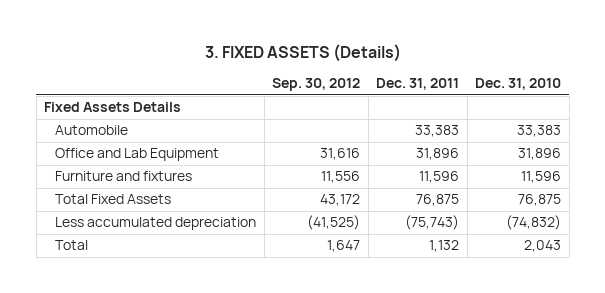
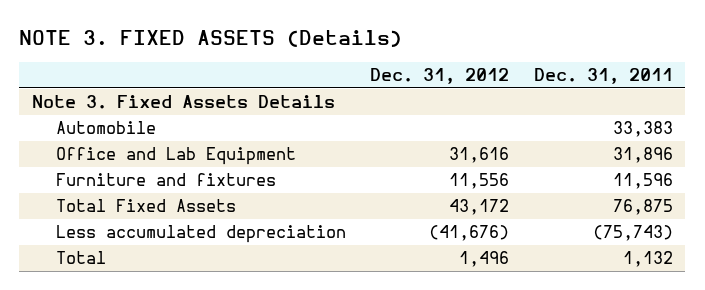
- 3. FIXED ASSETS (Details)
+ NOTE 3. FIXED ASSETS (Details)
- | Sep. 30, 2012 | Dec. 31, 2011 | Dec. 31, 2010
+ | Dec. 31, 2012 | Dec. 31, 2011
- Fixed Assets Details
+ Note 3. Fixed Assets Details

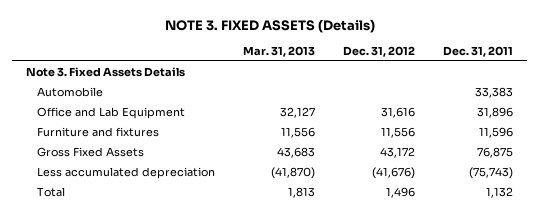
- | Dec. 31, 2012 | Dec. 31, 2011
+ | Mar. 31, 2013 | Dec. 31, 2012 | Dec. 31, 2011
- Total Fixed Assets | 43,172 | 76,875
+ Gross Fixed Assets | 43,683 | 43,172 | 76,875

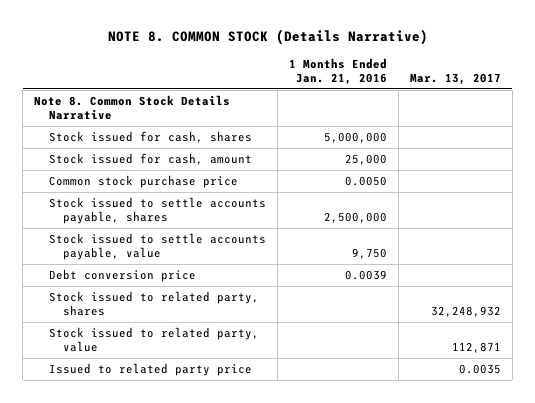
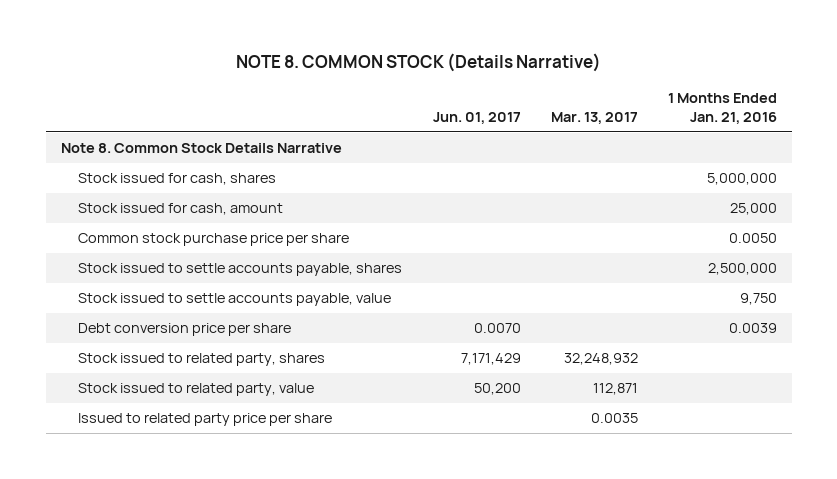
- | 1 Months Ended Jan. 21, 2016 | Mar. 13, 2017
+ | Jun. 01, 2017 | Mar. 13, 2017 | 1 Months Ended Jan. 21, 2016
- Common stock purchase price | 0.0050 |
+ Common stock purchase price per share | | | 0.0050
- Debt conversion price | 0.0039 |
+ Debt conversion price per share | 0.0070 | | 0.0039
- Issued to related party price | | 0.0035
+ Issued to related party price per share | | 0.0035 |

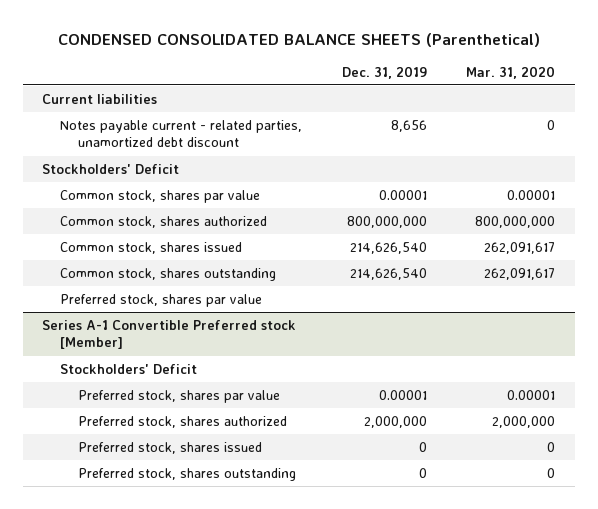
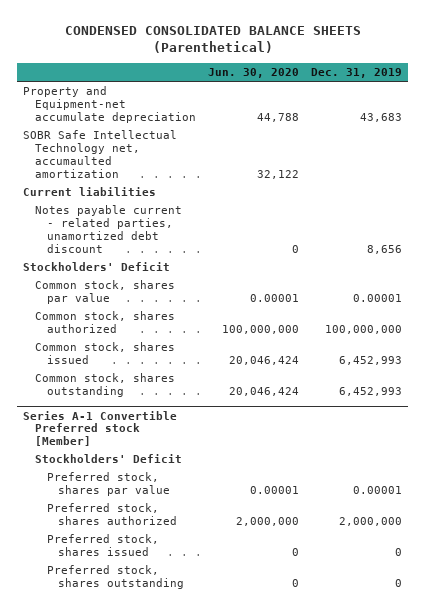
- | Dec. 31, 2019 | Mar. 31, 2020
+ | Jun. 30, 2020 | Dec. 31, 2019
+ Property and Equipment-net accumulate depreciation | 44,788 | 43,683
+ SOBR Safe Intellectual Technology net, accumaulted amortization | 32,122 |
- Common stock, shares authorized | 800,000,000 | 800,000,000
- Common stock, shares issued | 214,626,540 | 262,091,617
- Common stock, shares outstanding | 214,626,540 | 262,091,617
- Preferred stock, shares par value
+ Common stock, shares authorized | 100,000,000 | 100,000,000
+ Common stock, shares issued | 20,046,424 | 6,452,993
+ Common stock, shares outstanding | 20,046,424 | 6,452,993

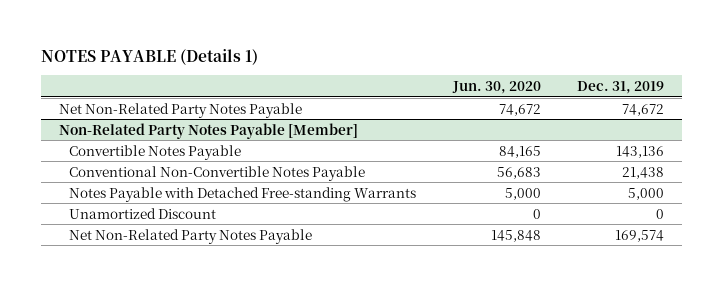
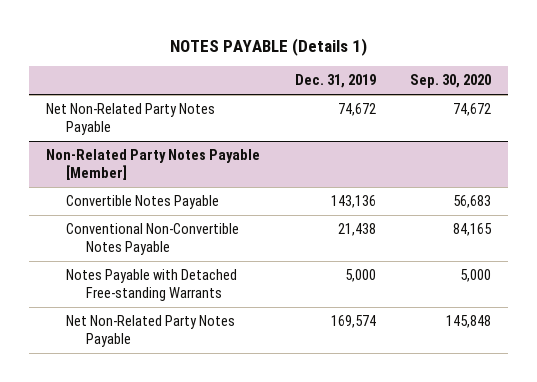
- | Jun. 30, 2020 | Dec. 31, 2019
+ | Dec. 31, 2019 | Sep. 30, 2020
@ Non-Related Party Notes Payable [Member]
- Unamortized Discount | 0 | 0

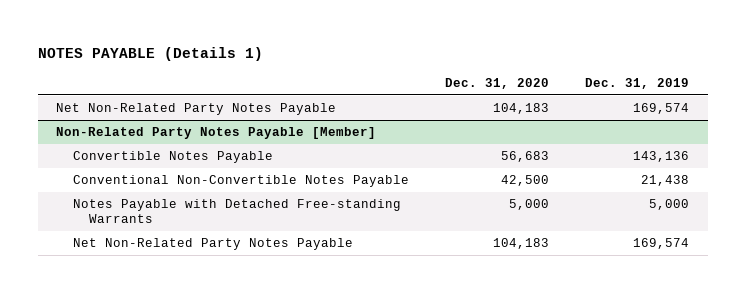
- | Dec. 31, 2019 | Sep. 30, 2020
+ | Dec. 31, 2020 | Dec. 31, 2019
- Net Non-Related Party Notes Payable | 74,672 | 74,672
+ Net Non-Related Party Notes Payable | 104,183 | 169,574

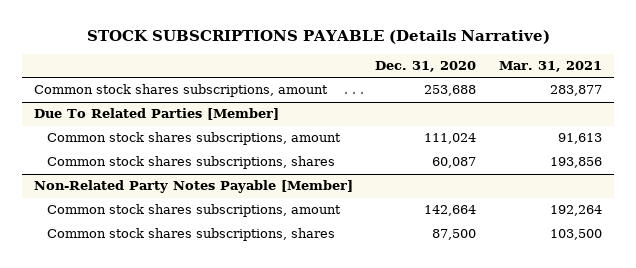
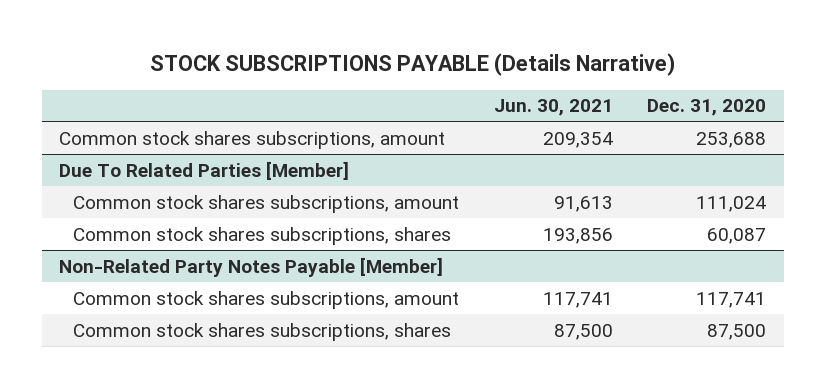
- | Dec. 31, 2020 | Mar. 31, 2021
+ | Jun. 30, 2021 | Dec. 31, 2020
@ Non-Related Party Notes Payable [Member]
- Common stock shares subscriptions, amount | 142,664 | 192,264
+ Common stock shares subscriptions, amount | 117,741 | 117,741

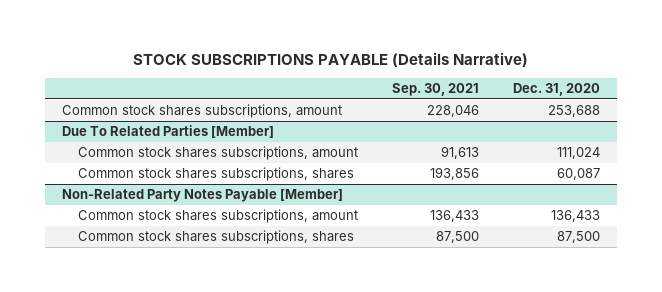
- | Jun. 30, 2021 | Dec. 31, 2020
+ | Sep. 30, 2021 | Dec. 31, 2020
@ Non-Related Party Notes Payable [Member]
- Common stock shares subscriptions, amount | 117,741 | 117,741
+ Common stock shares subscriptions, amount | 136,433 | 136,433

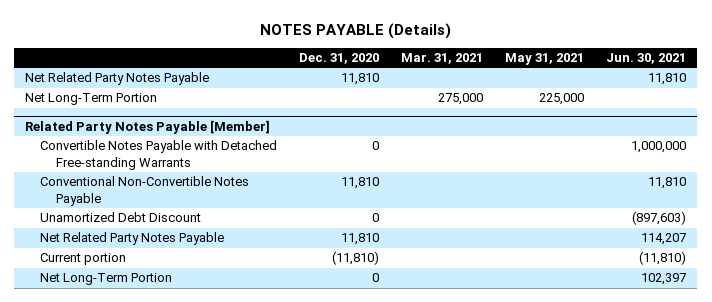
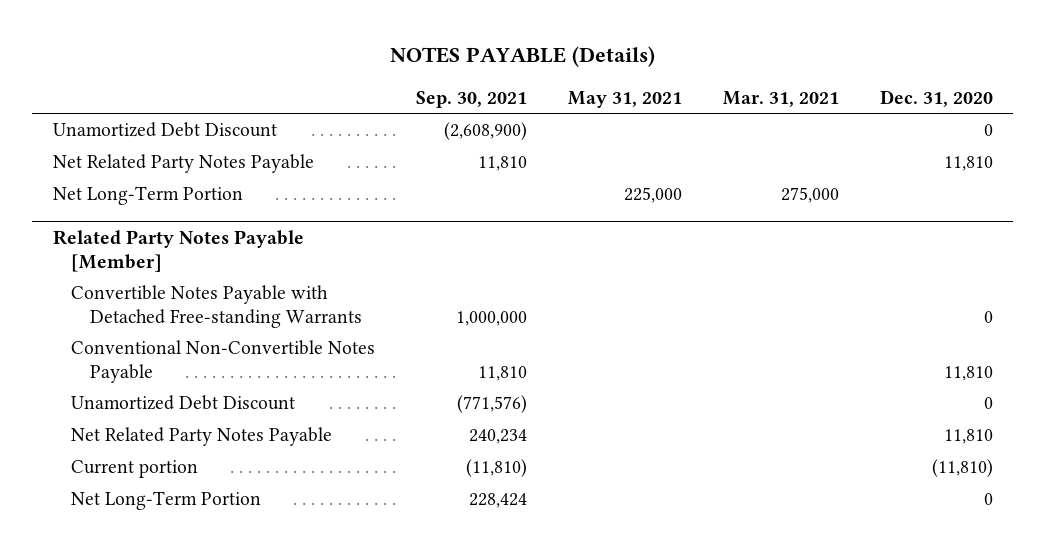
- | Dec. 31, 2020 | Mar. 31, 2021 | May 31, 2021 | Jun. 30, 2021
+ | Sep. 30, 2021 | May 31, 2021 | Mar. 31, 2021 | Dec. 31, 2020
+ Unamortized Debt Discount | (2,608,900) | | | 0

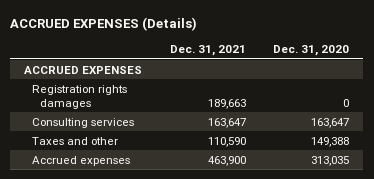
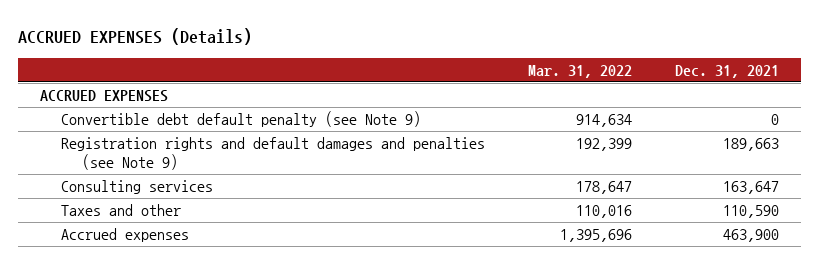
- | Dec. 31, 2021 | Dec. 31, 2020
+ | Mar. 31, 2022 | Dec. 31, 2021
- Registration rights damages | 189,663 | 0
+ Convertible debt default penalty (see Note 9) | 914,634 | 0
+ Registration rights and default damages and penalties (see Note 9) | 192,399 | 189,663

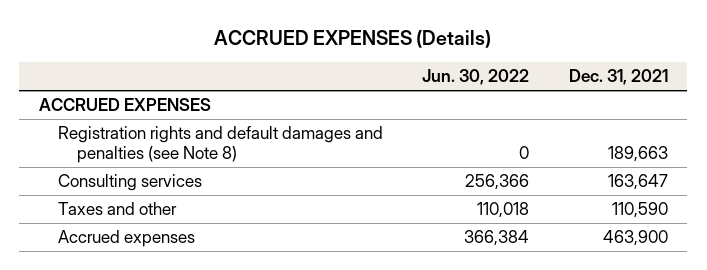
- | Mar. 31, 2022 | Dec. 31, 2021
+ | Jun. 30, 2022 | Dec. 31, 2021
- Convertible debt default penalty (see Note 9) | 914,634 | 0
- Registration rights and default damages and penalties (see Note 9) | 192,399 | 189,663
+ Registration rights and default damages and penalties (see Note 8) | 0 | 189,663

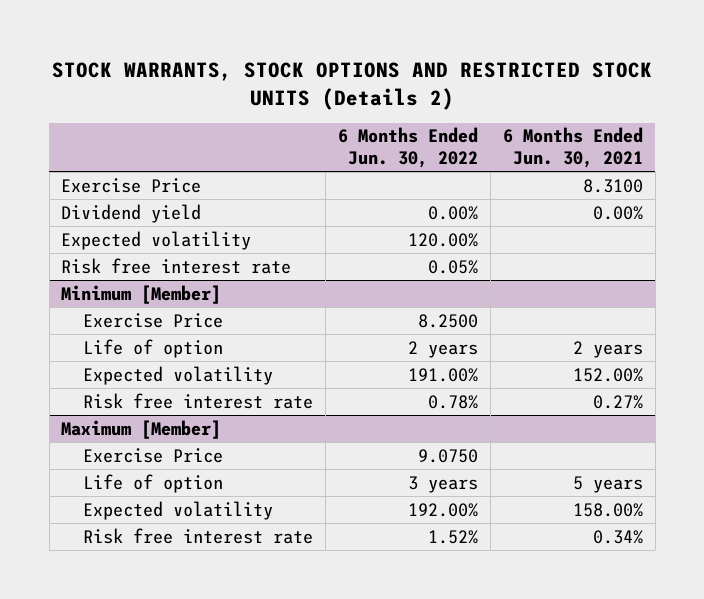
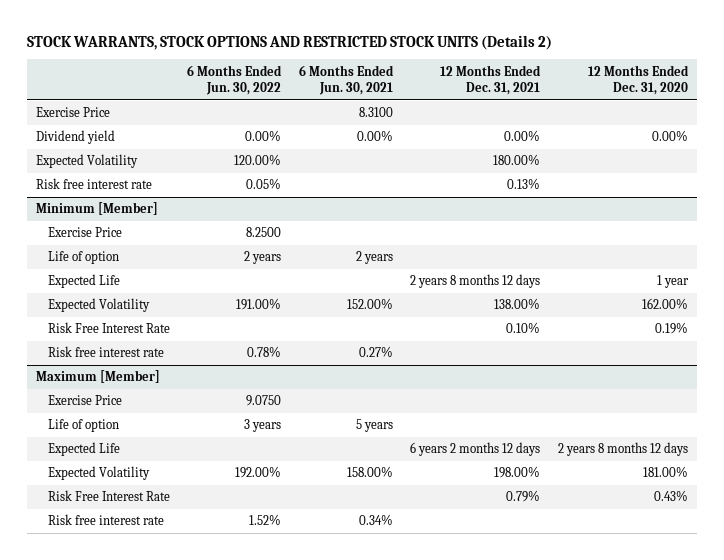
- | 6 Months Ended Jun. 30, 2022 | 6 Months Ended Jun. 30, 2021
+ | 6 Months Ended Jun. 30, 2022 | 6 Months Ended Jun. 30, 2021 | 12 Months Ended Dec. 31, 2021 | 12 Months Ended Dec. 31, 2020
- Expected volatility | 120.00% |
+ Expected Volatility | 120.00% | | 180.00% |
@ Minimum [Member]
- Expected volatility | 191.00% | 152.00%
+ Expected Life | | | 2 years 8 months 12 days | 1 year
+ Expected Volatility | 191.00% | 152.00% | 138.00% | 162.00%
+ Risk Free Interest Rate | | | 0.10% | 0.19%
@ Maximum [Member]
- Expected volatility | 192.00% | 158.00%
+ Expected Life | | | 6 years 2 months 12 days | 2 years 8 months 12 days
+ Expected Volatility | 192.00% | 158.00% | 198.00% | 181.00%
+ Risk Free Interest Rate | | | 0.79% | 0.43%

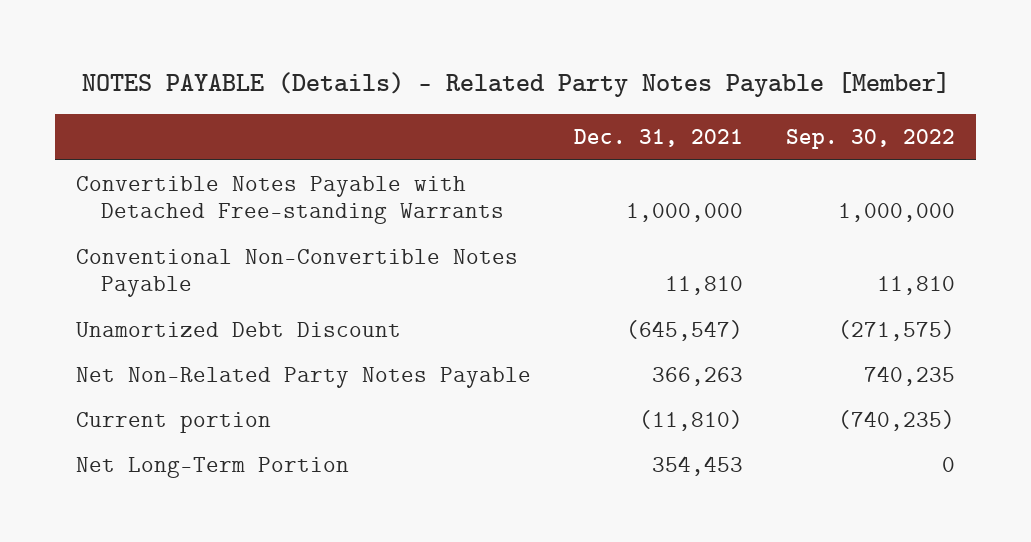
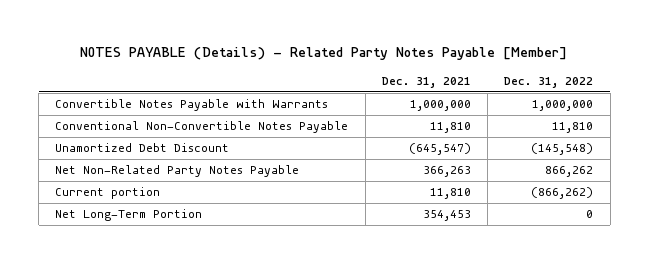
- | Dec. 31, 2021 | Sep. 30, 2022
+ | Dec. 31, 2021 | Dec. 31, 2022
- Convertible Notes Payable with Detached Free-standing Warrants | 1,000,000 | 1,000,000
+ Convertible Notes Payable with Warrants | 1,000,000 | 1,000,000
- Current portion | (11,810) | (740,235)
+ Current portion | 11,810 | (866,262)

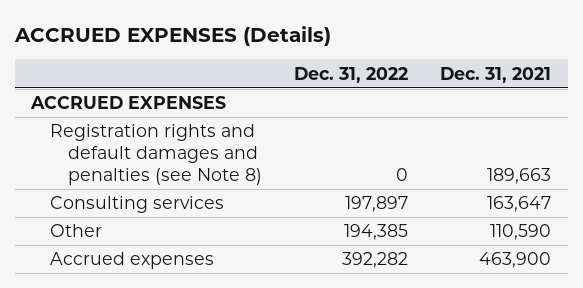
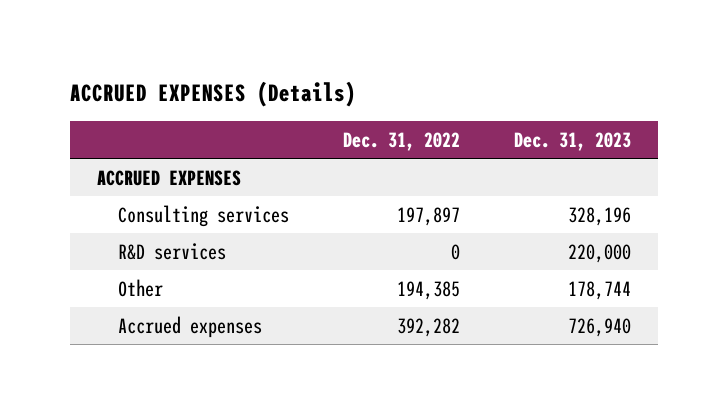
- | Dec. 31, 2022 | Dec. 31, 2021
+ | Dec. 31, 2022 | Dec. 31, 2023
- Registration rights and default damages and penalties (see Note 8) | 0 | 189,663
+ R&D services | 0 | 220,000

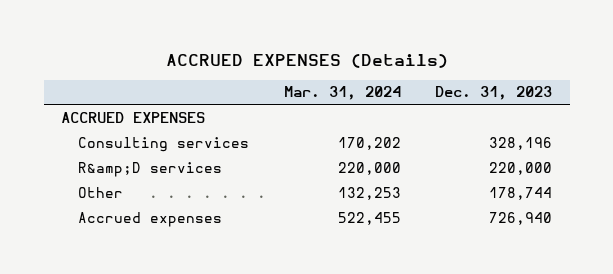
- | Dec. 31, 2022 | Dec. 31, 2023
+ | Mar. 31, 2024 | Dec. 31, 2023
- R&D services | 0 | 220,000
+ R&amp;D services | 220,000 | 220,000

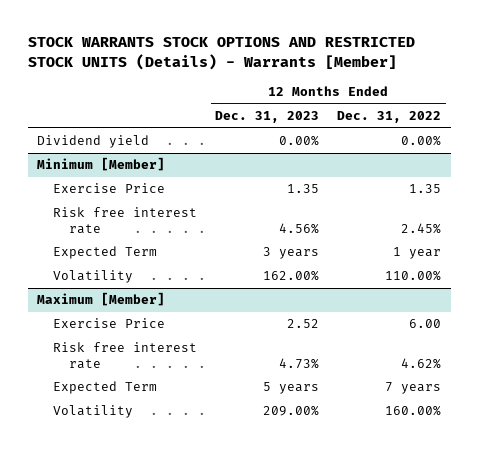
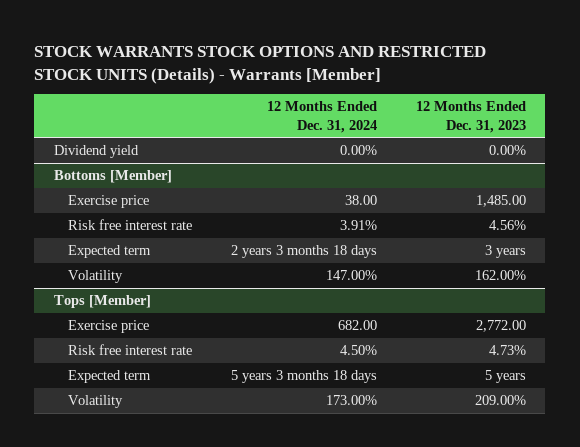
- | 12 Months Ended Dec. 31, 2023 | 12 Months Ended Dec. 31, 2022
+ | 12 Months Ended Dec. 31, 2024 | 12 Months Ended Dec. 31, 2023
- Minimum [Member]
- Exercise Price | 1.35 | 1.35
+ Bottoms [Member]
+ Exercise price | 38.00 | 1,485.00
- Expected Term | 3 years | 1 year
+ Expected term | 2 years 3 months 18 days | 3 years
- Maximum [Member]
- Exercise Price | 2.52 | 6.00
+ Tops [Member]
+ Exercise price | 682.00 | 2,772.00
- Expected Term | 5 years | 7 years
+ Expected term | 5 years 3 months 18 days | 5 years

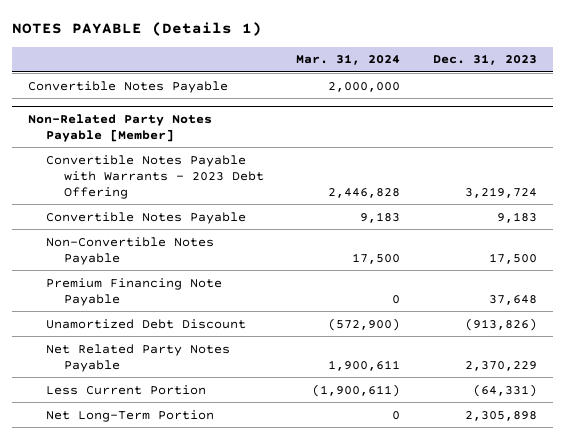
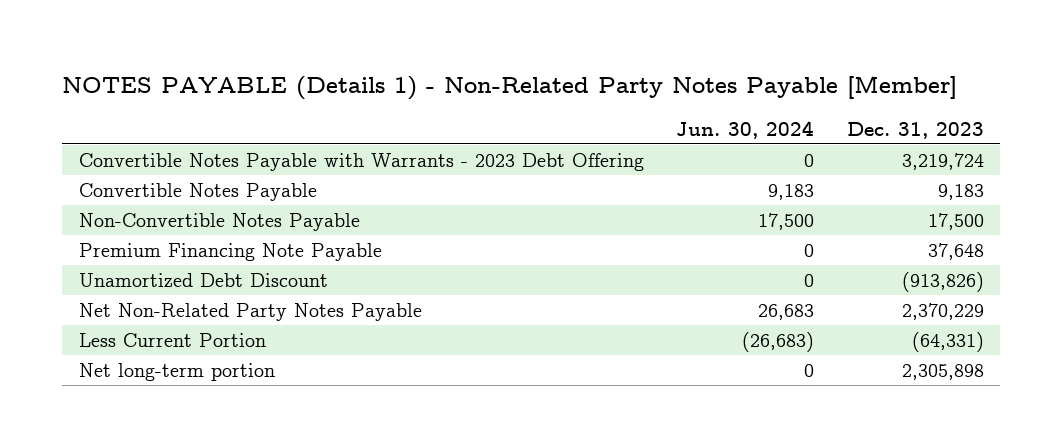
- NOTES PAYABLE (Details 1)
+ NOTES PAYABLE (Details 1) - Non-Related Party Notes Payable [Member]
- | Mar. 31, 2024 | Dec. 31, 2023
+ | Jun. 30, 2024 | Dec. 31, 2023
- Convertible Notes Payable | 2,000,000 |
- Non-Related Party Notes Payable [Member]
- Net Related Party Notes Payable | 1,900,611 | 2,370,229
+ Net Non-Related Party Notes Payable | 26,683 | 2,370,229
- Net Long-Term Portion | 0 | 2,305,898
+ Net long-term portion | 0 | 2,305,898

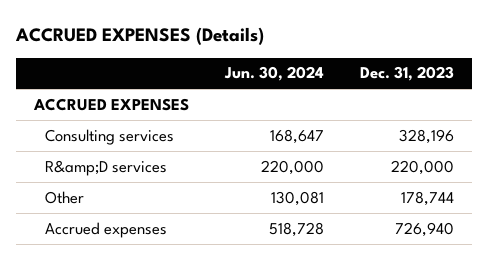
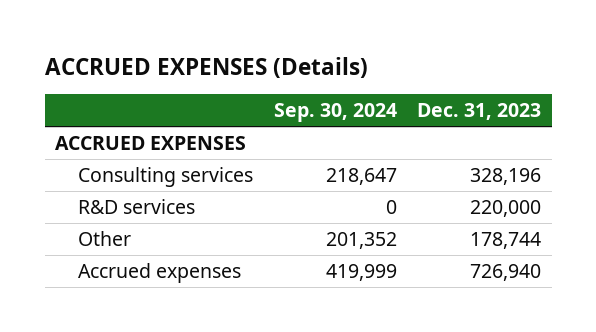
- | Jun. 30, 2024 | Dec. 31, 2023
+ | Sep. 30, 2024 | Dec. 31, 2023
- R&amp;D services | 220,000 | 220,000
+ R&D services | 0 | 220,000

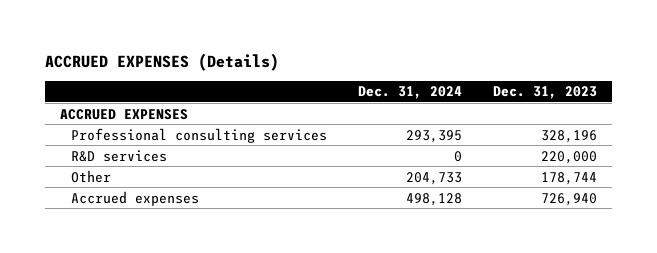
- | Sep. 30, 2024 | Dec. 31, 2023
+ | Dec. 31, 2024 | Dec. 31, 2023
- Consulting services | 218,647 | 328,196
+ Professional consulting services | 293,395 | 328,196

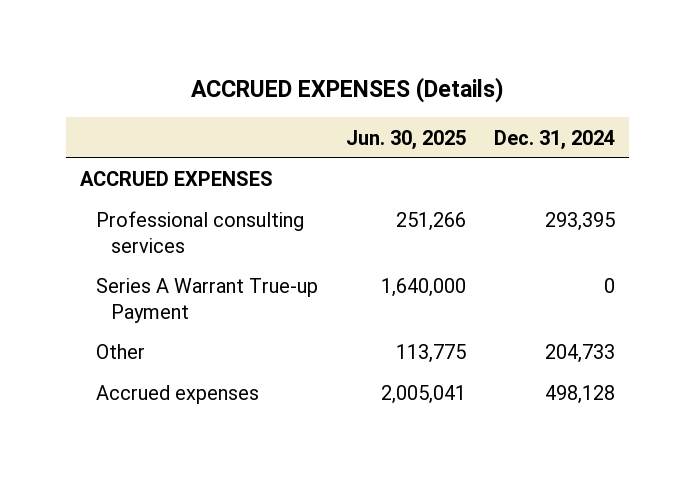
- | Dec. 31, 2024 | Dec. 31, 2023
+ | Jun. 30, 2025 | Dec. 31, 2024
- R&D services | 0 | 220,000
+ Series A Warrant True-up Payment | 1,640,000 | 0

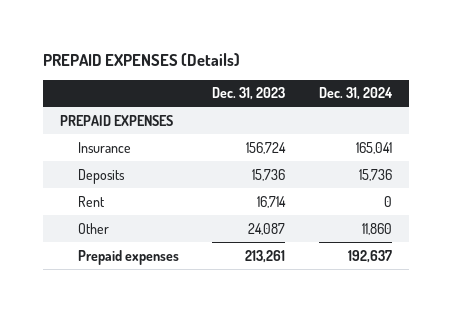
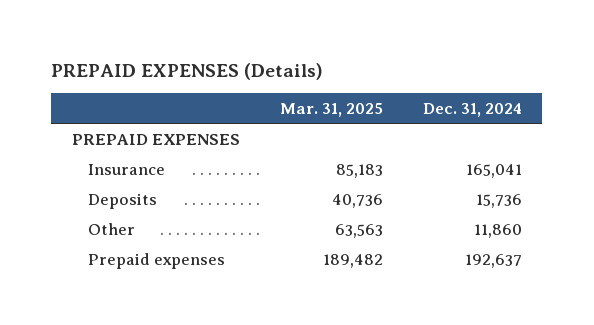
- | Dec. 31, 2023 | Dec. 31, 2024
+ | Mar. 31, 2025 | Dec. 31, 2024
- Rent | 16,714 | 0

